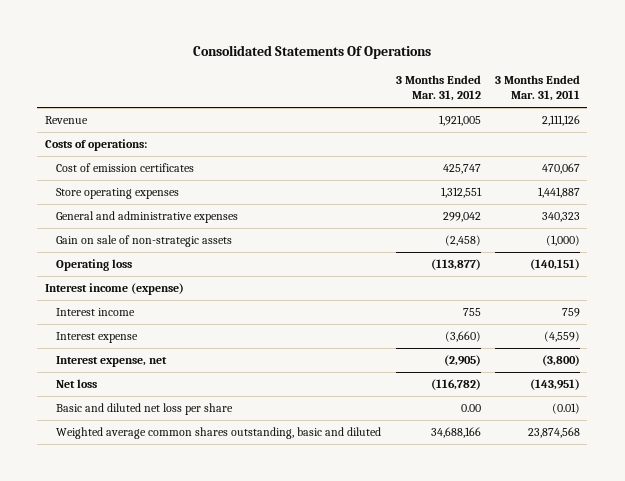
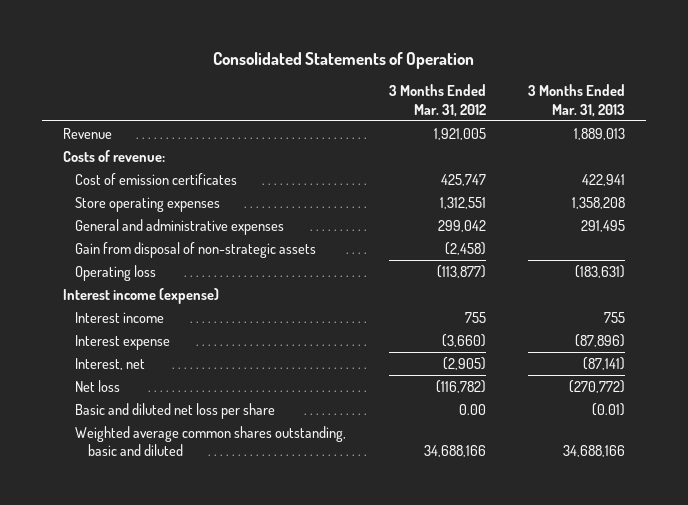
- Consolidated Statements Of Operations
+ Consolidated Statements of Operation
- | 3 Months Ended Mar. 31, 2012 | 3 Months Ended Mar. 31, 2011
+ | 3 Months Ended Mar. 31, 2012 | 3 Months Ended Mar. 31, 2013
- Costs of operations:
+ Costs of revenue:
- Gain on sale of non-strategic assets | (2,458) | (1,000)
+ Gain from disposal of non-strategic assets | (2,458) |
- Interest expense, net | (2,905) | (3,800)
+ Interest, net | (2,905) | (87,141)

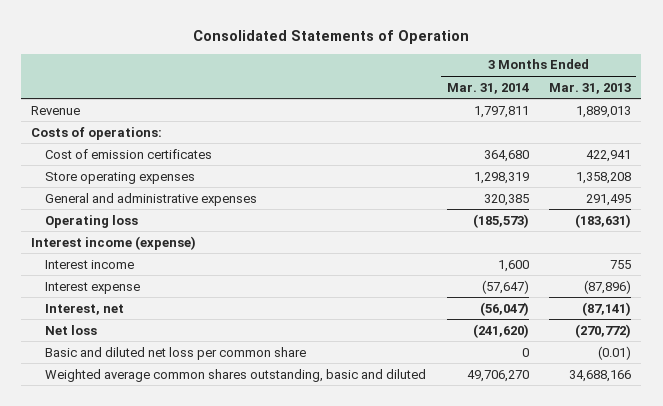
- | 3 Months Ended Mar. 31, 2012 | 3 Months Ended Mar. 31, 2013
+ | 3 Months Ended Mar. 31, 2014 | 3 Months Ended Mar. 31, 2013
- Costs of revenue:
+ Costs of operations:
- Gain from disposal of non-strategic assets | (2,458) |
- Basic and diluted net loss per share | 0.00 | (0.01)
+ Basic and diluted net loss per common share | 0 | (0.01)

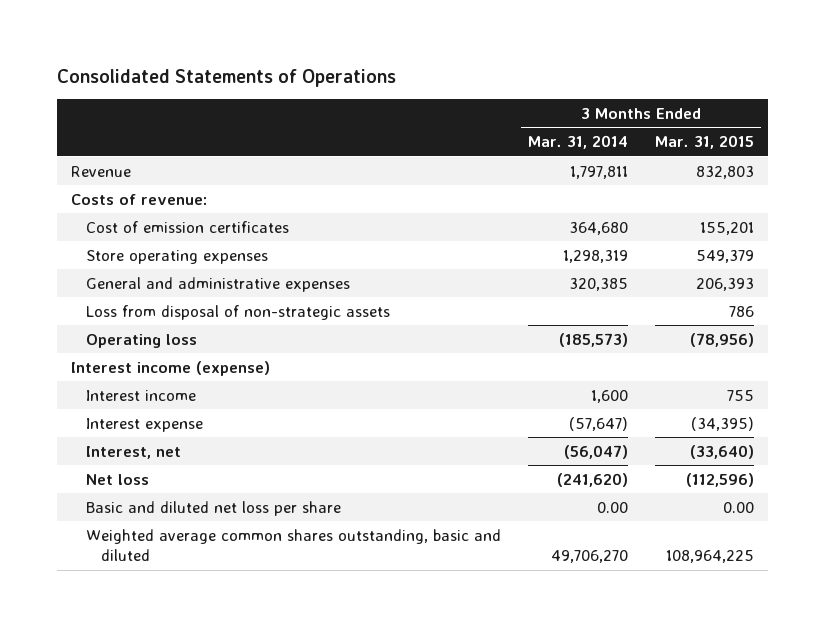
- Consolidated Statements of Operation
+ Consolidated Statements of Operations
- | 3 Months Ended Mar. 31, 2014 | 3 Months Ended Mar. 31, 2013
+ | 3 Months Ended Mar. 31, 2014 | 3 Months Ended Mar. 31, 2015
- Costs of operations:
+ Costs of revenue:
+ Loss from disposal of non-strategic assets | | 786
- Basic and diluted net loss per common share | 0 | (0.01)
+ Basic and diluted net loss per share | 0.00 | 0.00

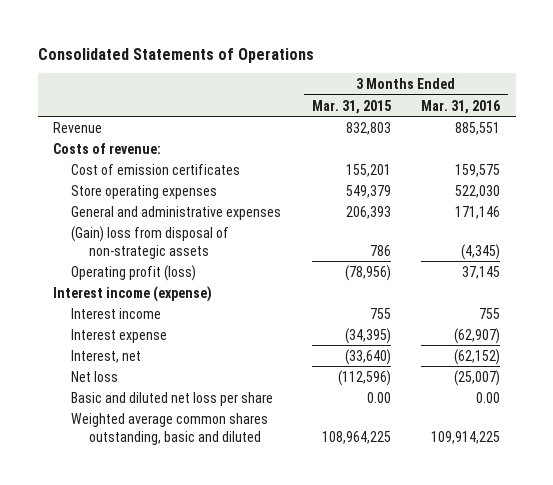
- | 3 Months Ended Mar. 31, 2014 | 3 Months Ended Mar. 31, 2015
+ | 3 Months Ended Mar. 31, 2015 | 3 Months Ended Mar. 31, 2016
- Loss from disposal of non-strategic assets | | 786
- Operating loss | (185,573) | (78,956)
+ (Gain) loss from disposal of non-strategic assets | 786 | (4,345)
+ Operating profit (loss) | (78,956) | 37,145

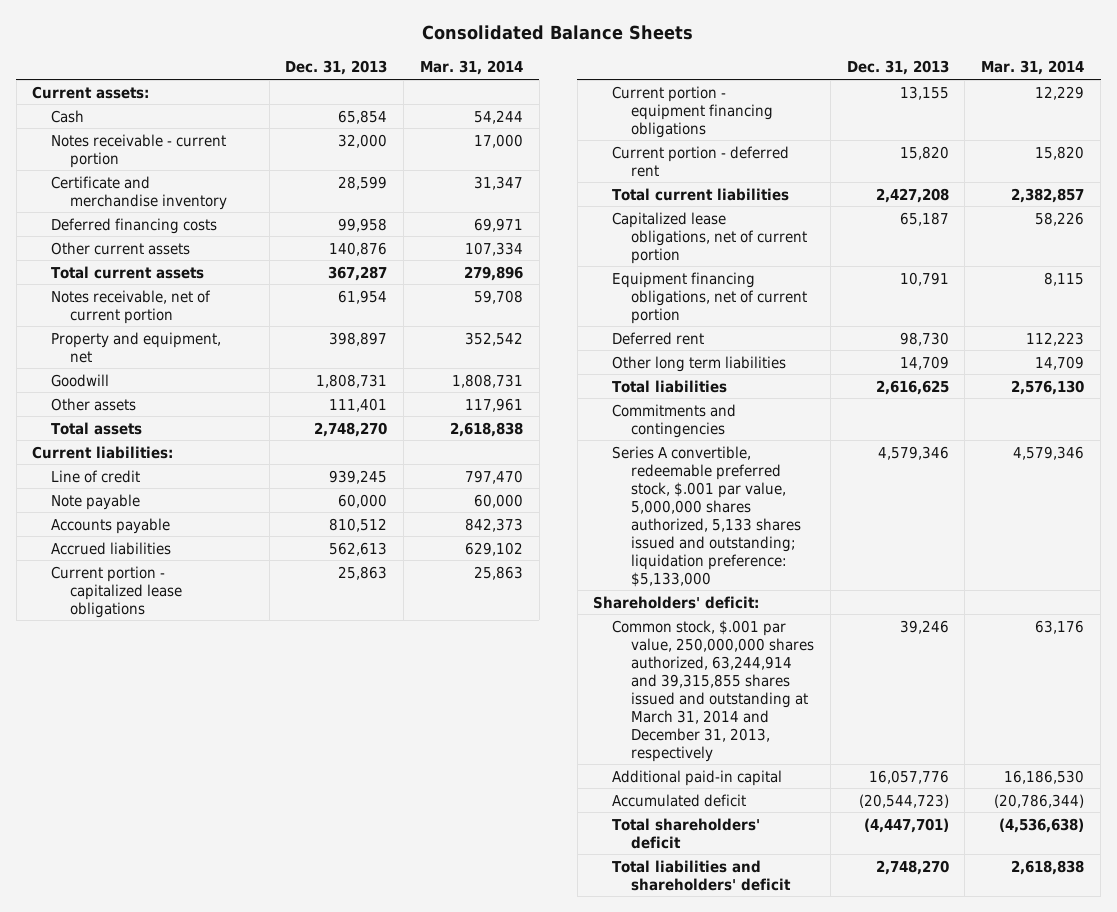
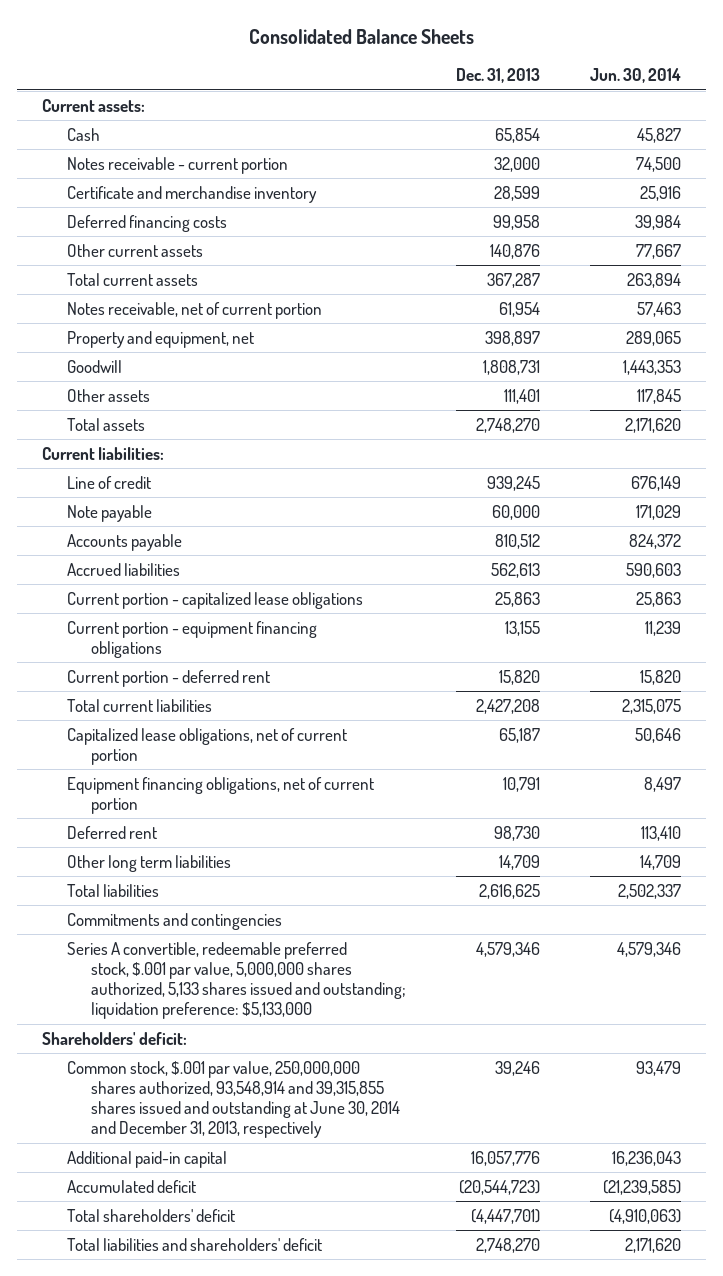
- | Dec. 31, 2013 | Mar. 31, 2014
+ | Dec. 31, 2013 | Jun. 30, 2014
- Common stock, $.001 par value, 250,000,000 shares authorized, 63,244,914 and 39,315,855 shares issued and outstanding at March 31, 2014 and December 31, 2013, respectively | 39,246 | 63,176
+ Common stock, $.001 par value, 250,000,000 shares authorized, 93,548,914 and 39,315,855 shares issued and outstanding at June 30, 2014 and December 31, 2013, respectively | 39,246 | 93,479

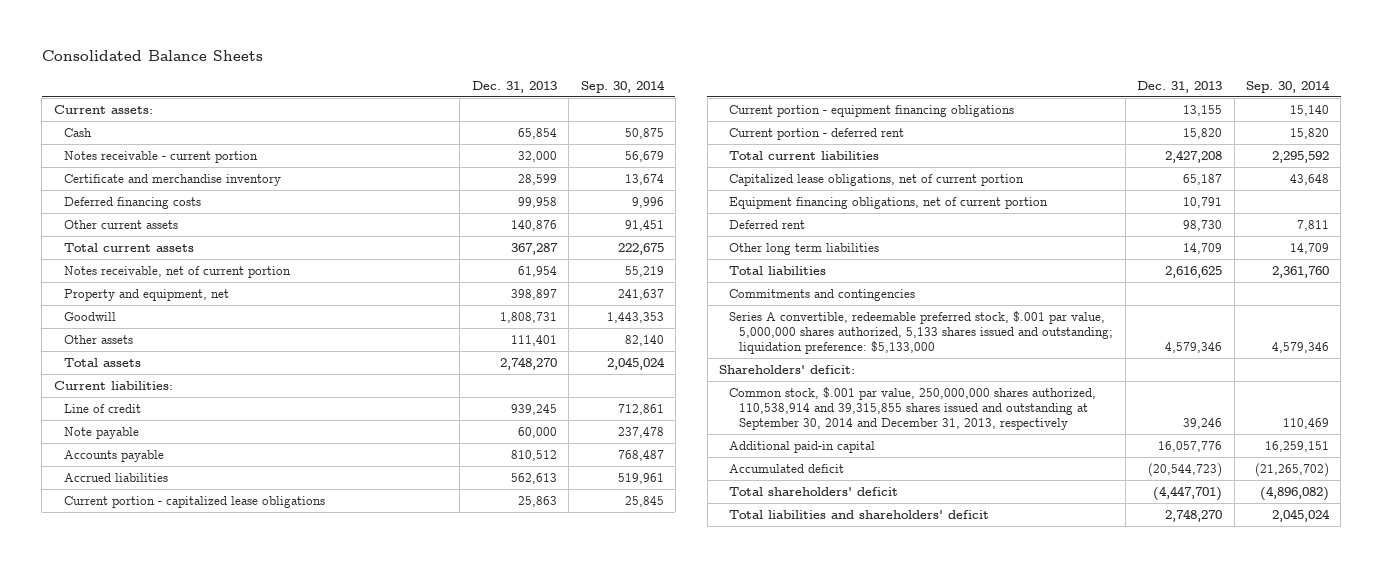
- | Dec. 31, 2013 | Jun. 30, 2014
+ | Dec. 31, 2013 | Sep. 30, 2014
- Common stock, $.001 par value, 250,000,000 shares authorized, 93,548,914 and 39,315,855 shares issued and outstanding at June 30, 2014 and December 31, 2013, respectively | 39,246 | 93,479
+ Common stock, $.001 par value, 250,000,000 shares authorized, 110,538,914 and 39,315,855 shares issued and outstanding at September 30, 2014 and December 31, 2013, respectively | 39,246 | 110,469

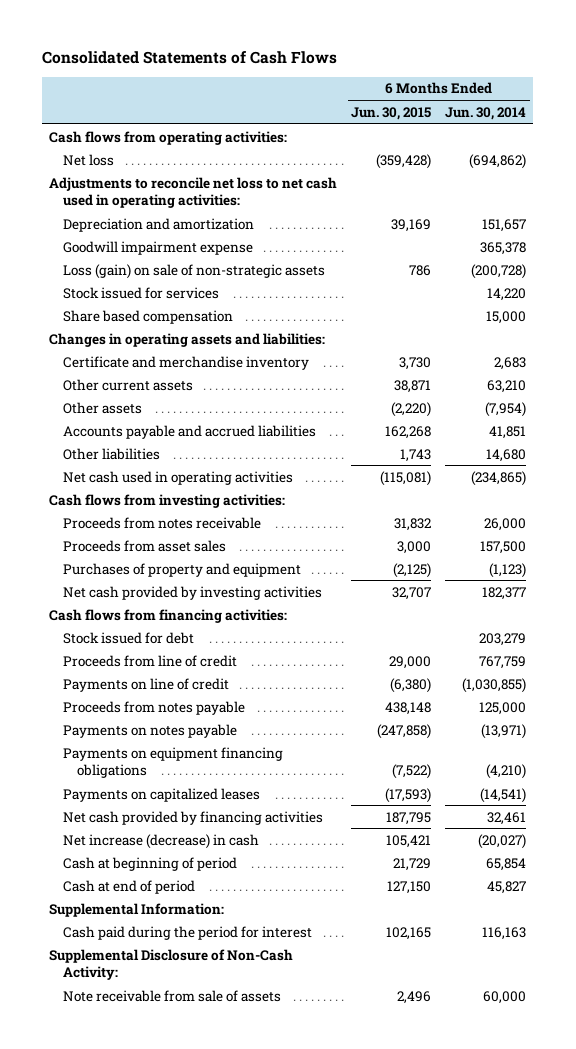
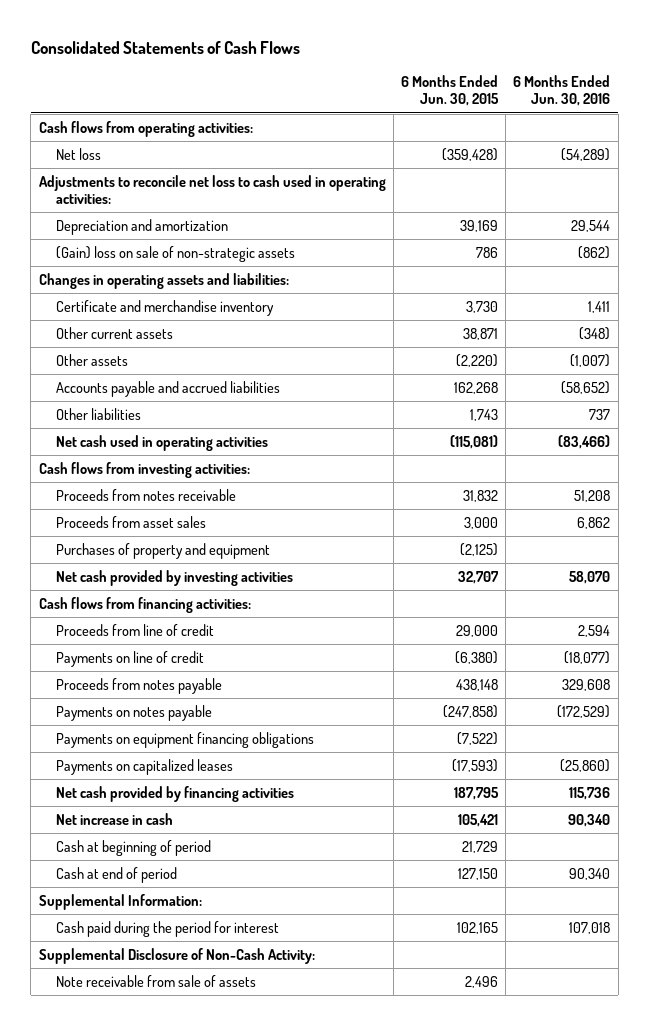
- | 6 Months Ended Jun. 30, 2015 | 6 Months Ended Jun. 30, 2014
+ | 6 Months Ended Jun. 30, 2015 | 6 Months Ended Jun. 30, 2016
- Adjustments to reconcile net loss to net cash used in operating activities:
+ Adjustments to reconcile net loss to cash used in operating activities:
- Goodwill impairment expense | | 365,378
- Loss (gain) on sale of non-strategic assets | 786 | (200,728)
- Stock issued for services | | 14,220
- Share based compensation | | 15,000
+ (Gain) loss on sale of non-strategic assets | 786 | (862)
- Stock issued for debt | | 203,279
- Net increase (decrease) in cash | 105,421 | (20,027)
+ Net increase in cash | 105,421 | 90,340

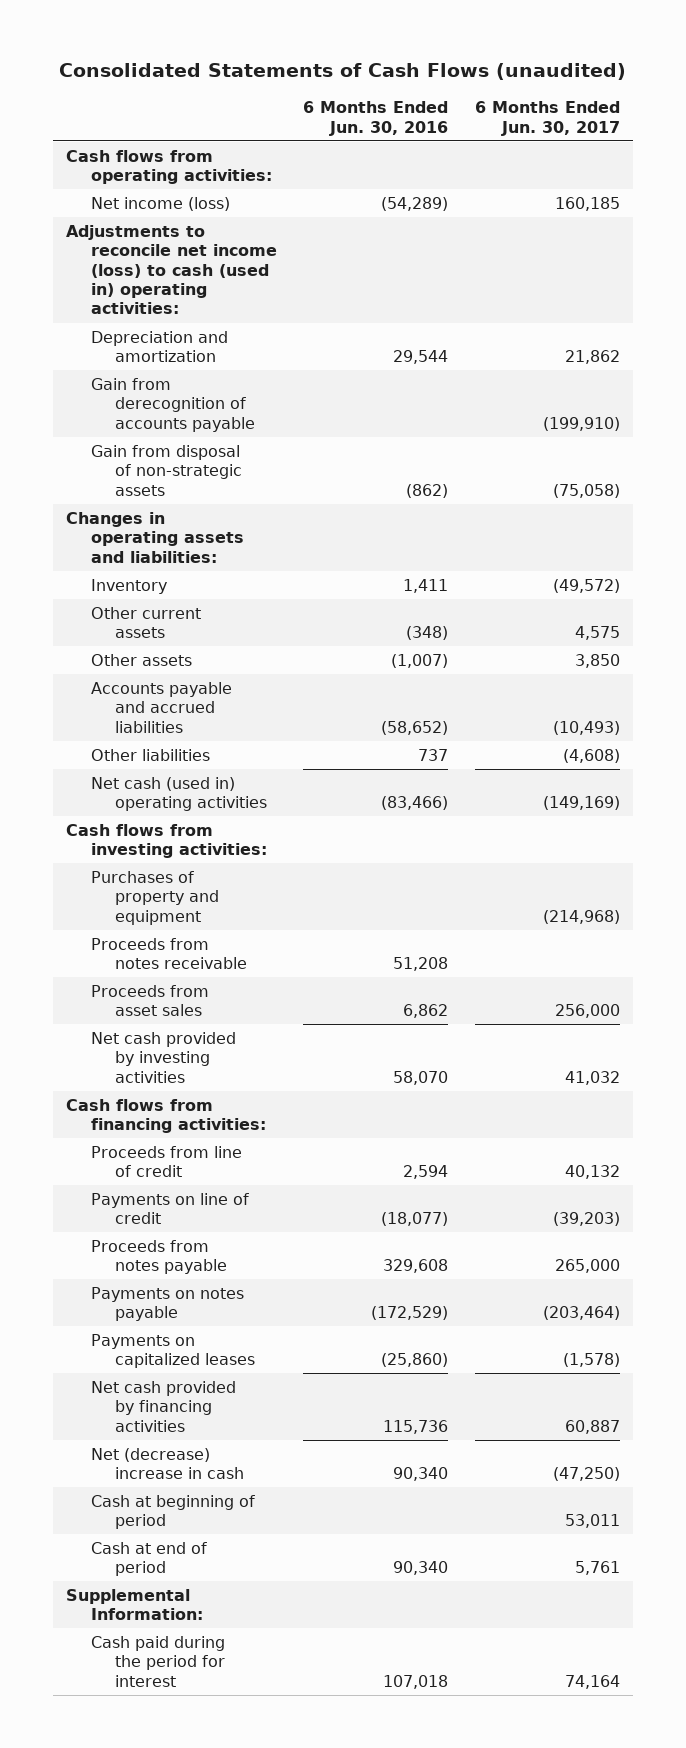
- Consolidated Statements of Cash Flows
+ Consolidated Statements of Cash Flows (unaudited)
- | 6 Months Ended Jun. 30, 2015 | 6 Months Ended Jun. 30, 2016
+ | 6 Months Ended Jun. 30, 2016 | 6 Months Ended Jun. 30, 2017
- Net loss | (359,428) | (54,289)
- Adjustments to reconcile net loss to cash used in operating activities:
+ Net income (loss) | (54,289) | 160,185
+ Adjustments to reconcile net income (loss) to cash (used in) operating activities:
- (Gain) loss on sale of non-strategic assets | 786 | (862)
+ Gain from derecognition of accounts payable | | (199,910)
+ Gain from disposal of non-strategic assets | (862) | (75,058)
- Certificate and merchandise inventory | 3,730 | 1,411
+ Inventory | 1,411 | (49,572)
- Net cash used in operating activities | (115,081) | (83,466)
+ Net cash (used in) operating activities | (83,466) | (149,169)
moved up: Purchases of property and equipment | | (214,968)
- Payments on equipment financing obligations | (7,522) |
- Net increase in cash | 105,421 | 90,340
+ Net (decrease) increase in cash | 90,340 | (47,250)
- Supplemental Disclosure of Non-Cash Activity:
- Note receivable from sale of assets | 2,496 |

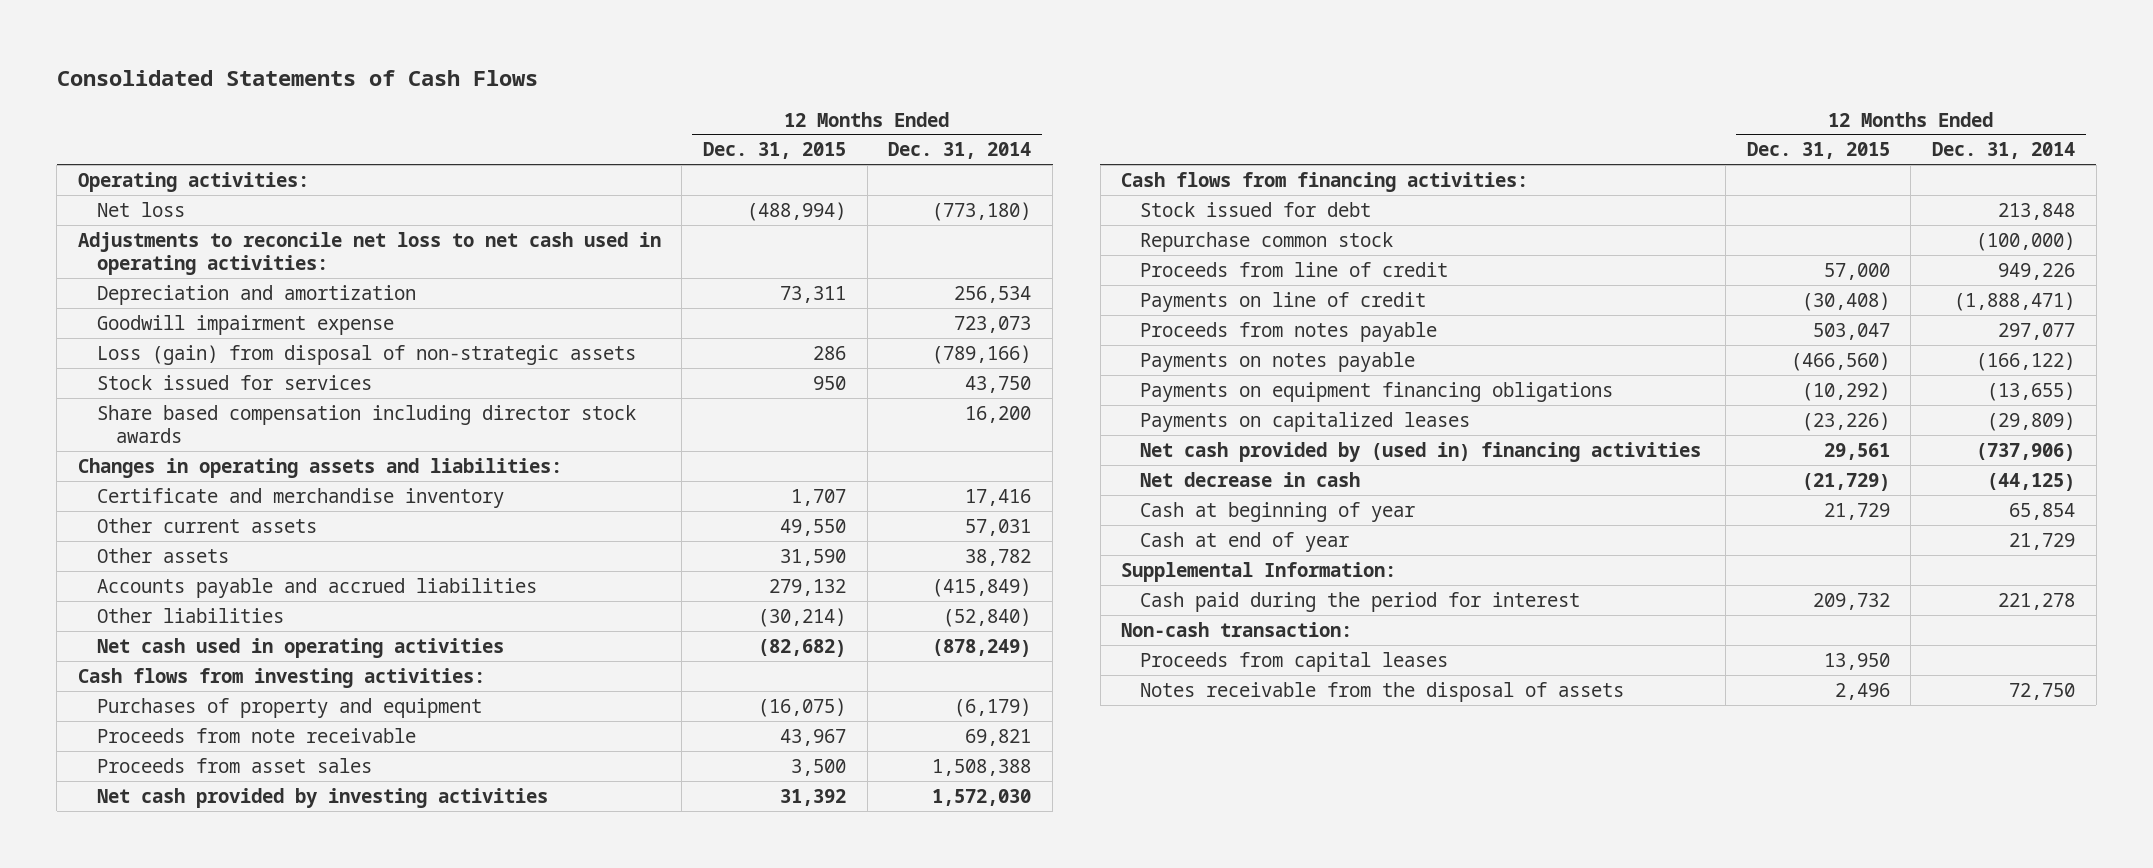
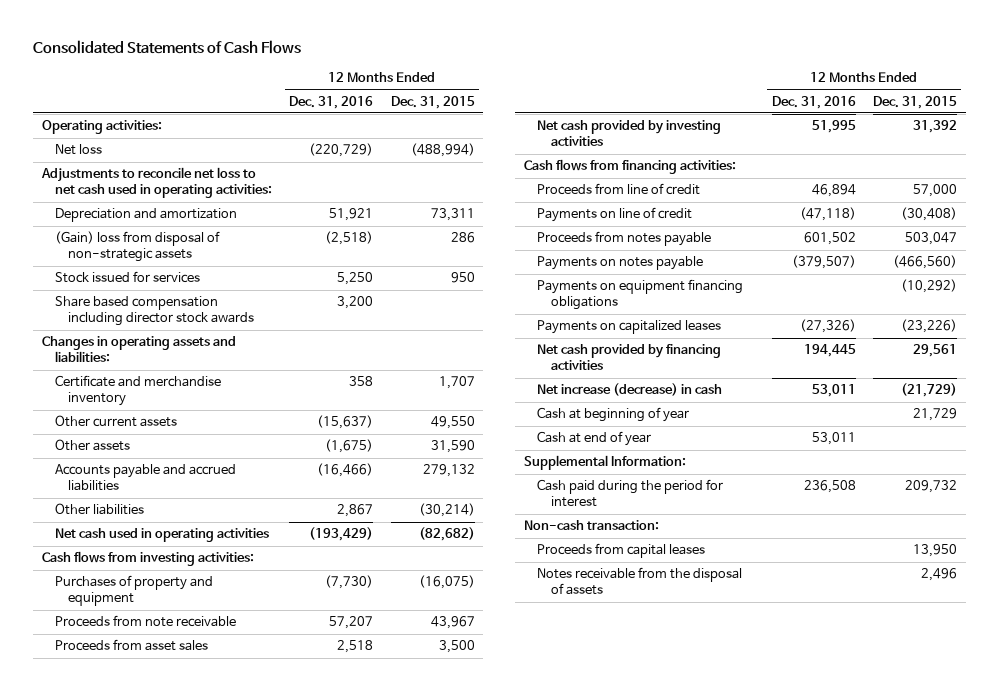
- | 12 Months Ended Dec. 31, 2015 | 12 Months Ended Dec. 31, 2014
+ | 12 Months Ended Dec. 31, 2016 | 12 Months Ended Dec. 31, 2015
- Goodwill impairment expense | | 723,073
- Loss (gain) from disposal of non-strategic assets | 286 | (789,166)
+ (Gain) loss from disposal of non-strategic assets | (2,518) | 286
- Stock issued for debt | | 213,848
- Repurchase common stock | | (100,000)
- Net cash provided by (used in) financing activities | 29,561 | (737,906)
- Net decrease in cash | (21,729) | (44,125)
+ Net cash provided by financing activities | 194,445 | 29,561
+ Net increase (decrease) in cash | 53,011 | (21,729)

